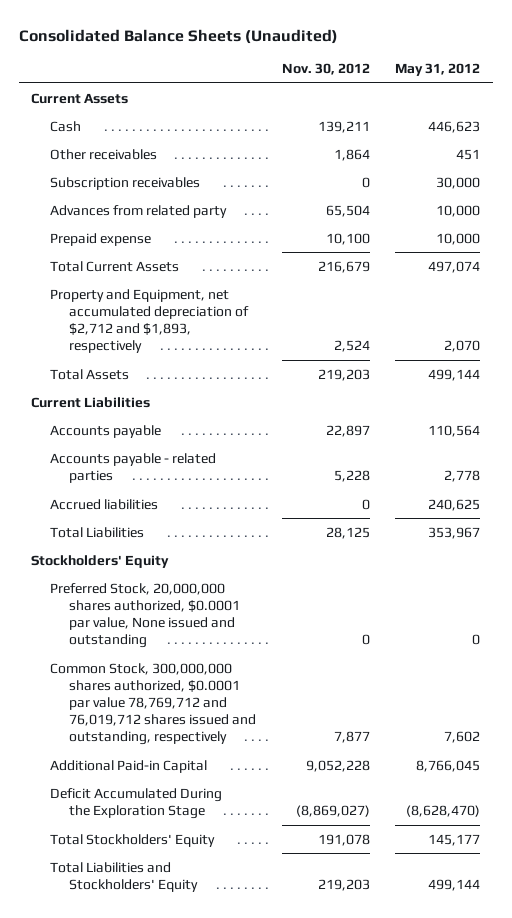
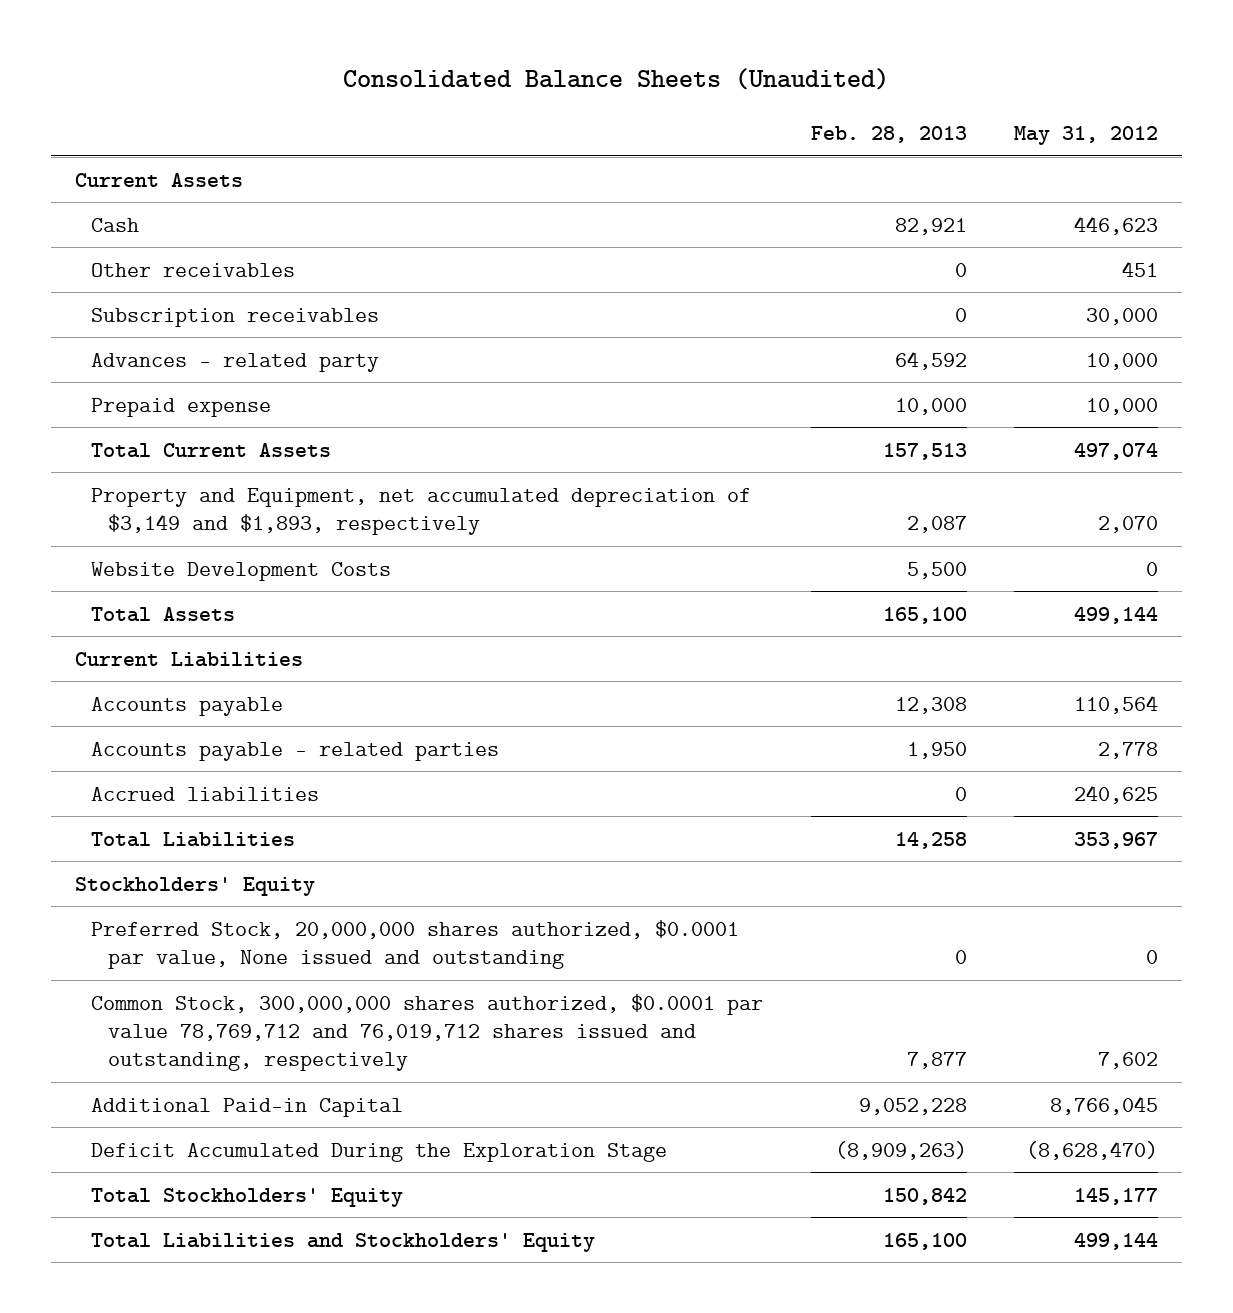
- | Nov. 30, 2012 | May 31, 2012
+ | Feb. 28, 2013 | May 31, 2012
- Advances from related party | 65,504 | 10,000
+ Advances - related party | 64,592 | 10,000
- Property and Equipment, net accumulated depreciation of $2,712 and $1,893, respectively | 2,524 | 2,070
+ Property and Equipment, net accumulated depreciation of $3,149 and $1,893, respectively | 2,087 | 2,070
+ Website Development Costs | 5,500 | 0

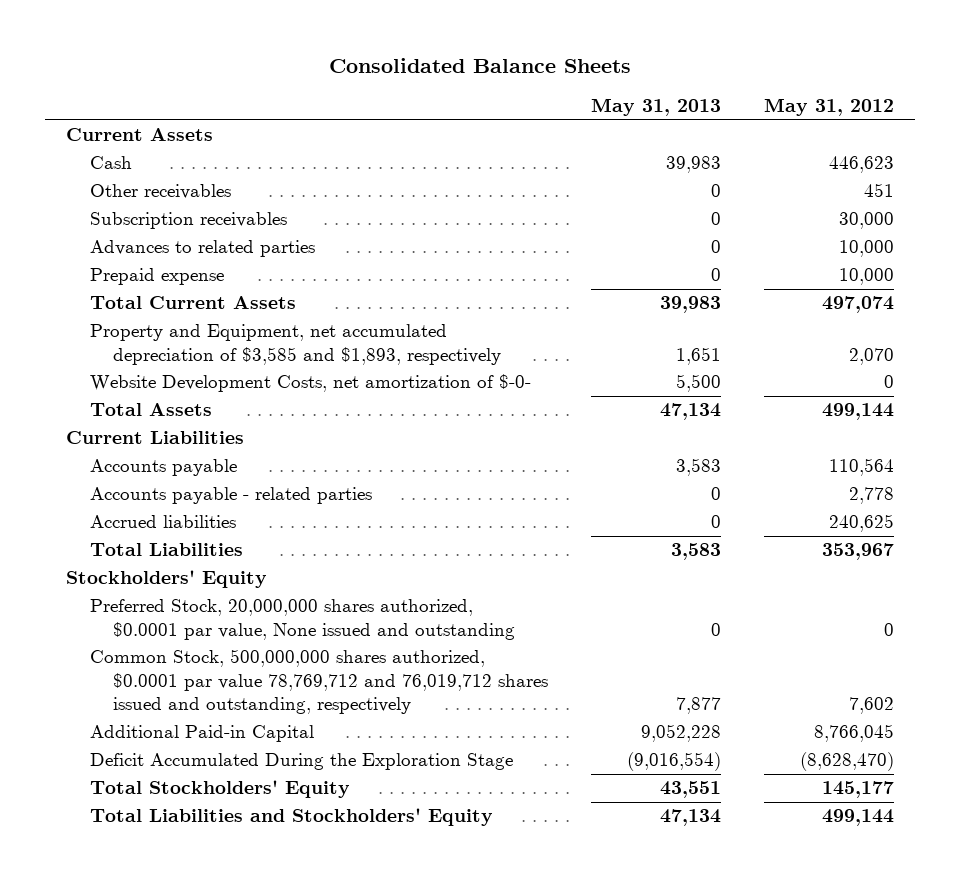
- Consolidated Balance Sheets (Unaudited)
+ Consolidated Balance Sheets
- | Feb. 28, 2013 | May 31, 2012
+ | May 31, 2013 | May 31, 2012
- Advances - related party | 64,592 | 10,000
+ Advances to related parties | 0 | 10,000
- Property and Equipment, net accumulated depreciation of $3,149 and $1,893, respectively | 2,087 | 2,070
- Website Development Costs | 5,500 | 0
+ Property and Equipment, net accumulated depreciation of $3,585 and $1,893, respectively | 1,651 | 2,070
+ Website Development Costs, net amortization of $-0- | 5,500 | 0
- Common Stock, 300,000,000 shares authorized, $0.0001 par value 78,769,712 and 76,019,712 shares issued and outstanding, respectively | 7,877 | 7,602
+ Common Stock, 500,000,000 shares authorized, $0.0001 par value 78,769,712 and 76,019,712 shares issued and outstanding, respectively | 7,877 | 7,602

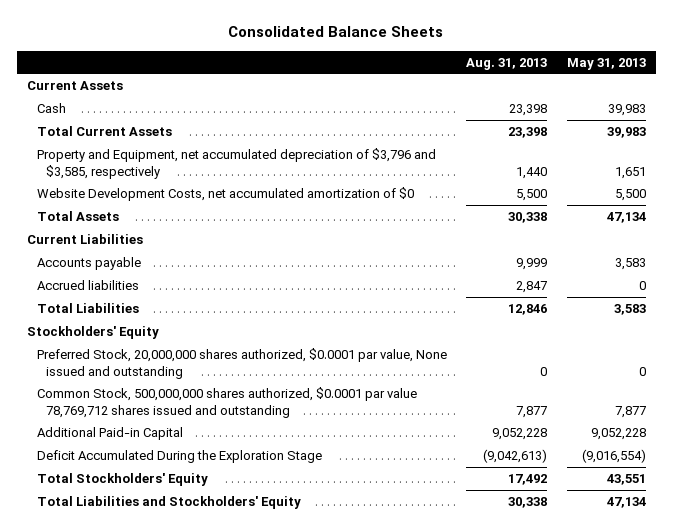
- | May 31, 2013 | May 31, 2012
+ | Aug. 31, 2013 | May 31, 2013
- Other receivables | 0 | 451
- Subscription receivables | 0 | 30,000
- Advances to related parties | 0 | 10,000
- Prepaid expense | 0 | 10,000
- Property and Equipment, net accumulated depreciation of $3,585 and $1,893, respectively | 1,651 | 2,070
- Website Development Costs, net amortization of $-0- | 5,500 | 0
+ Property and Equipment, net accumulated depreciation of $3,796 and $3,585, respectively | 1,440 | 1,651
+ Website Development Costs, net accumulated amortization of $0 | 5,500 | 5,500
- Accounts payable - related parties | 0 | 2,778
- Common Stock, 500,000,000 shares authorized, $0.0001 par value 78,769,712 and 76,019,712 shares issued and outstanding, respectively | 7,877 | 7,602
+ Common Stock, 500,000,000 shares authorized, $0.0001 par value 78,769,712 shares issued and outstanding | 7,877 | 7,877

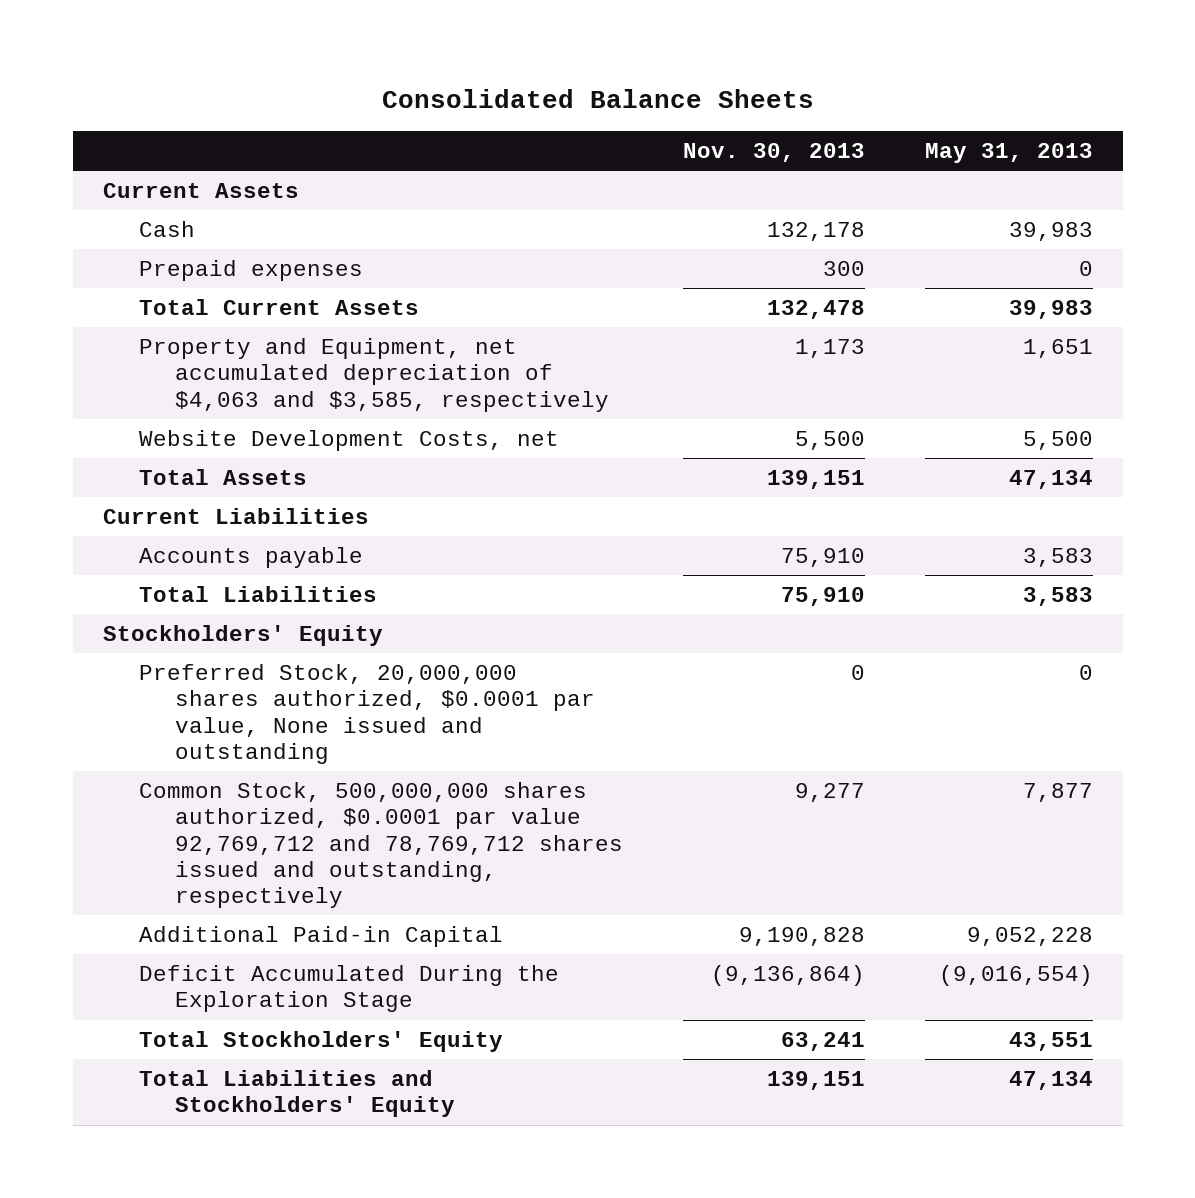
- | Aug. 31, 2013 | May 31, 2013
+ | Nov. 30, 2013 | May 31, 2013
+ Prepaid expenses | 300 | 0
- Property and Equipment, net accumulated depreciation of $3,796 and $3,585, respectively | 1,440 | 1,651
- Website Development Costs, net accumulated amortization of $0 | 5,500 | 5,500
+ Property and Equipment, net accumulated depreciation of $4,063 and $3,585, respectively | 1,173 | 1,651
+ Website Development Costs, net | 5,500 | 5,500
- Accrued liabilities | 2,847 | 0
- Common Stock, 500,000,000 shares authorized, $0.0001 par value 78,769,712 shares issued and outstanding | 7,877 | 7,877
+ Common Stock, 500,000,000 shares authorized, $0.0001 par value 92,769,712 and 78,769,712 shares issued and outstanding, respectively | 9,277 | 7,877

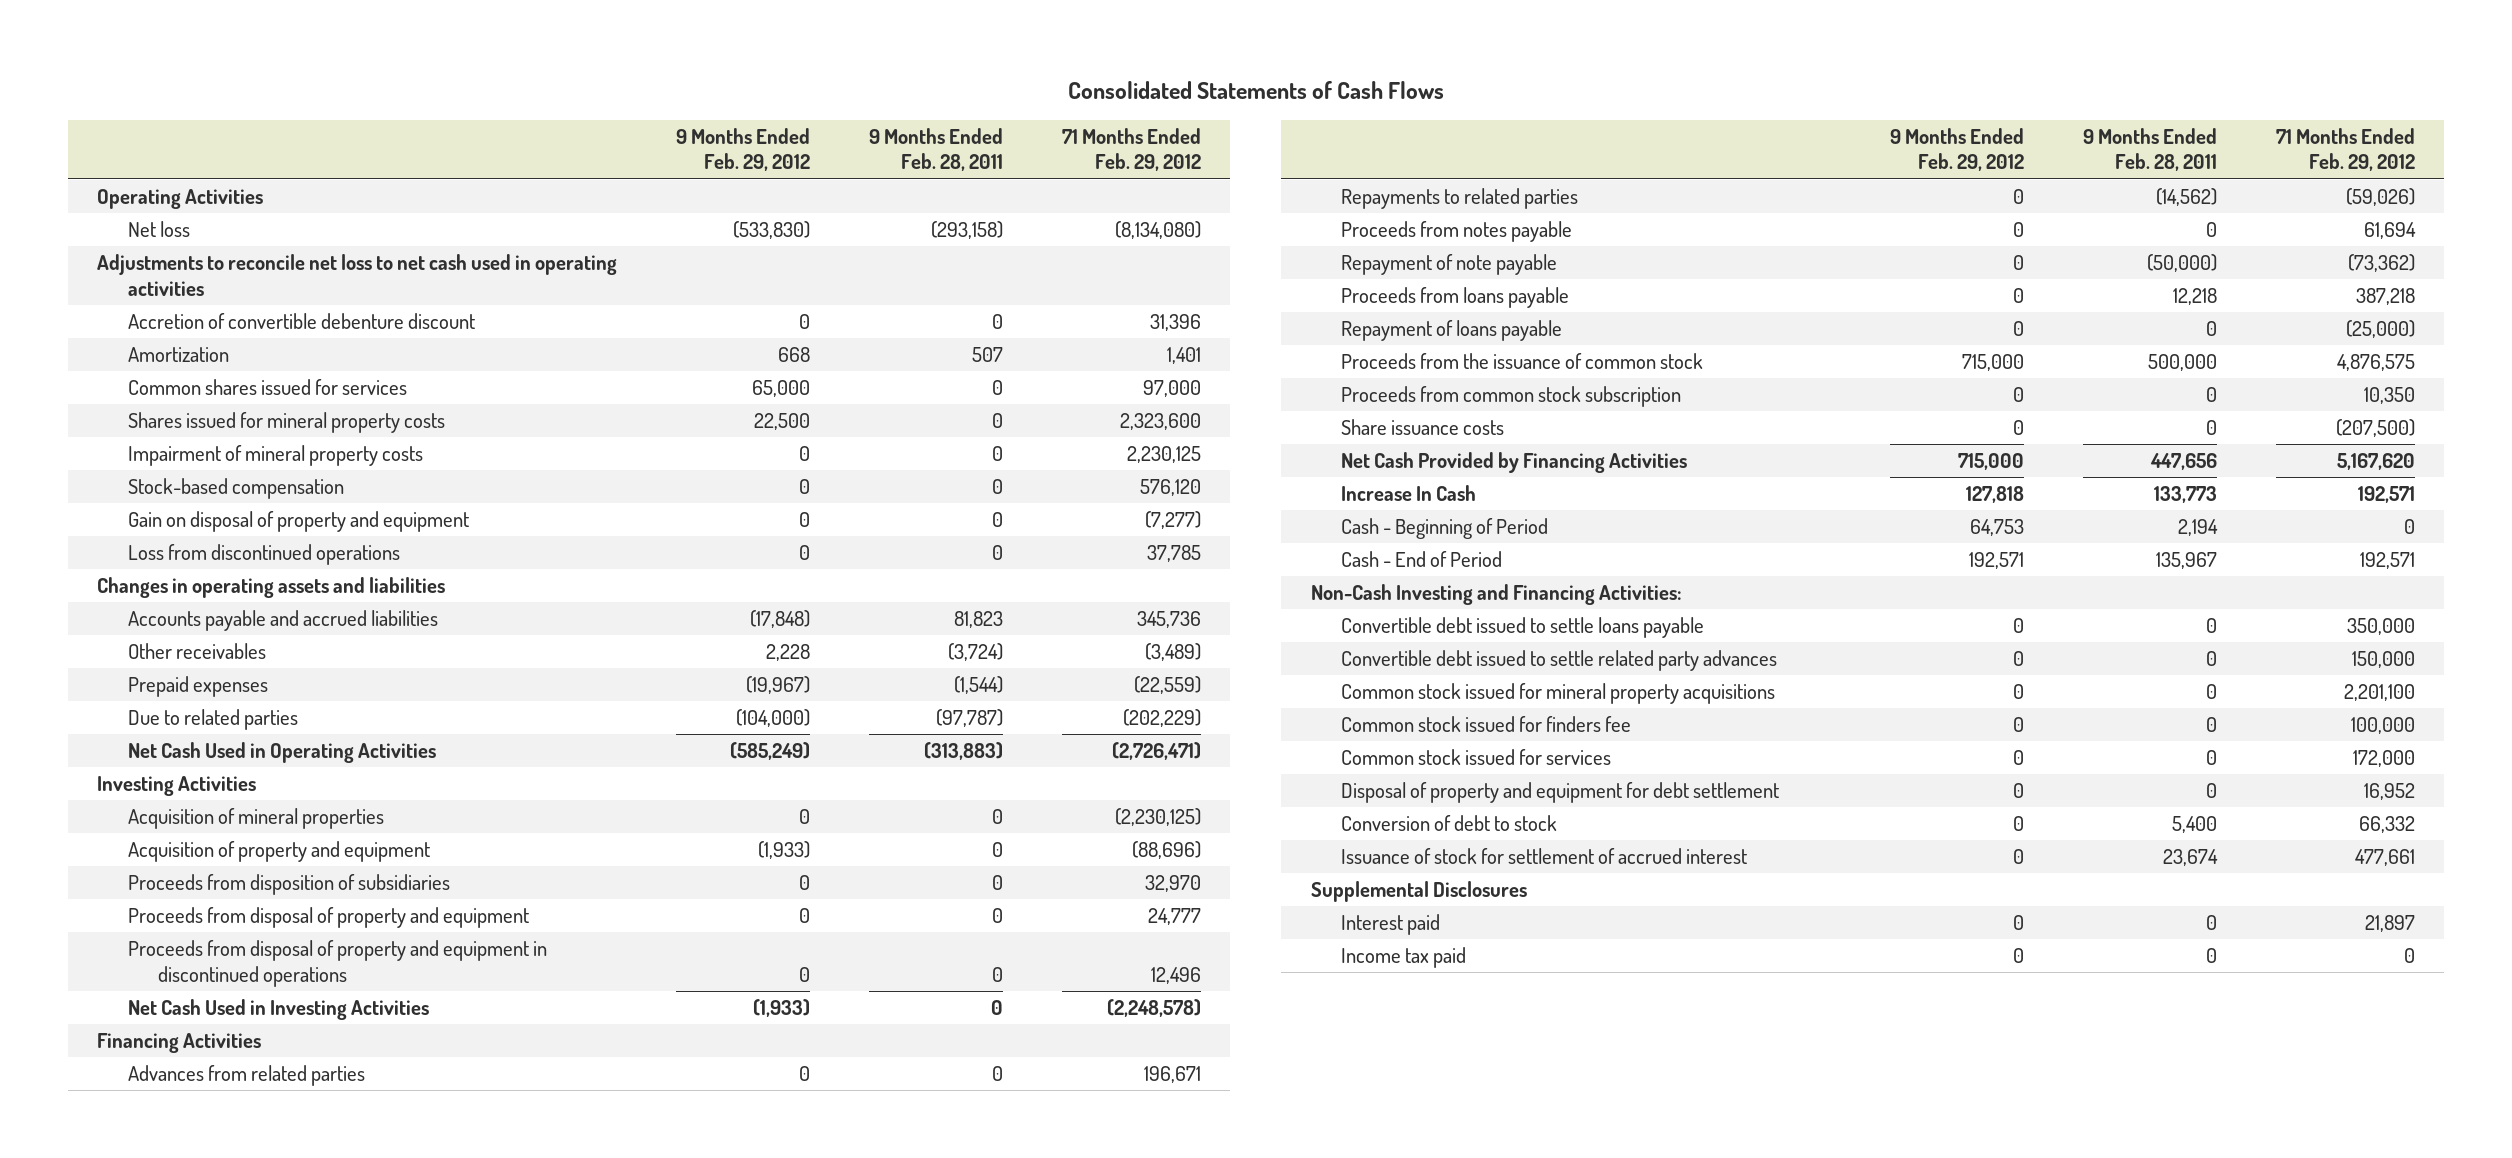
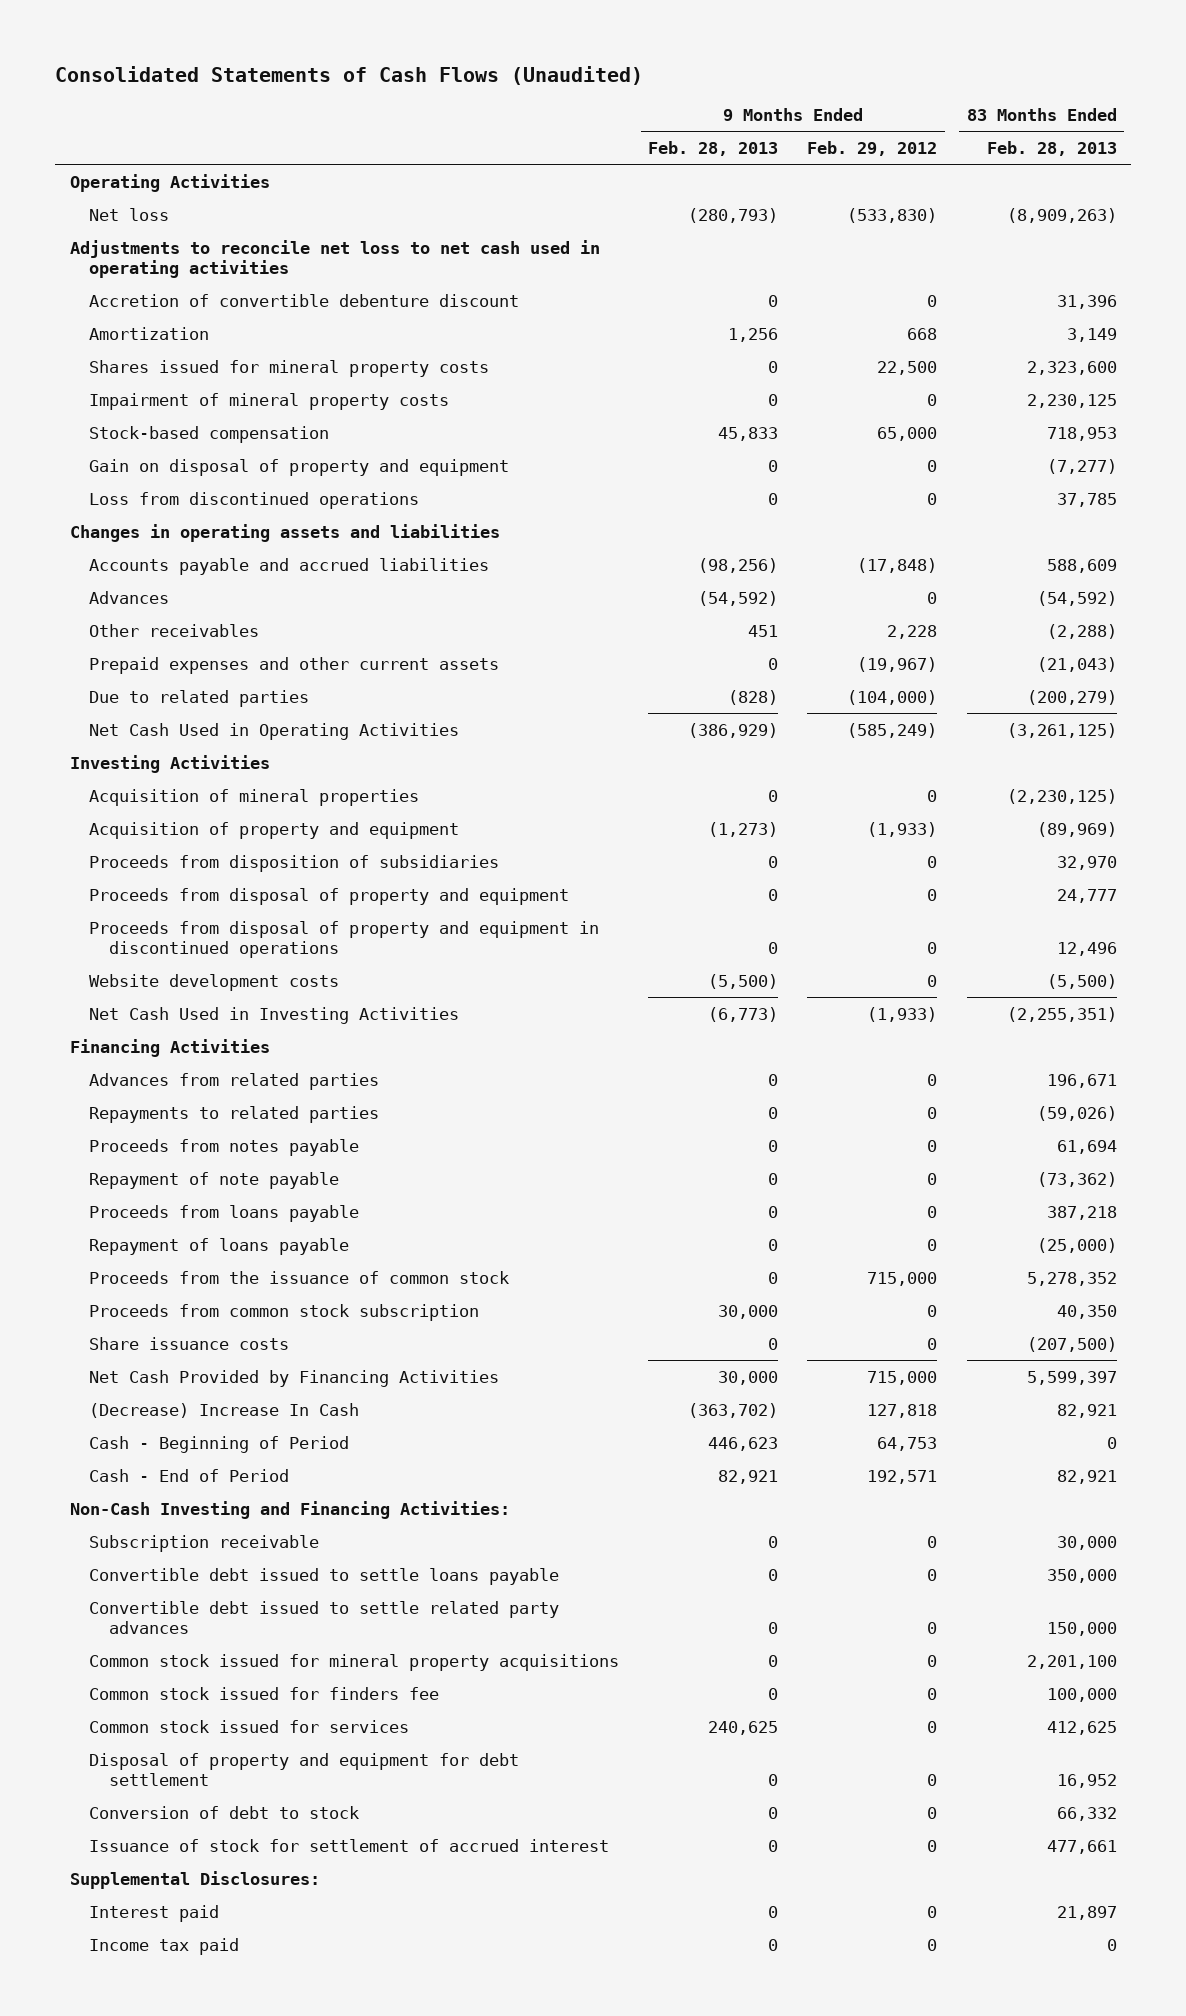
- Consolidated Statements of Cash Flows
+ Consolidated Statements of Cash Flows (Unaudited)
- | 9 Months Ended Feb. 29, 2012 | 9 Months Ended Feb. 28, 2011 | 71 Months Ended Feb. 29, 2012
+ | 9 Months Ended Feb. 28, 2013 | 9 Months Ended Feb. 29, 2012 | 83 Months Ended Feb. 28, 2013
- Common shares issued for services | 65,000 | 0 | 97,000
- Stock-based compensation | 0 | 0 | 576,120
+ Stock-based compensation | 45,833 | 65,000 | 718,953
+ Advances | (54,592) | 0 | (54,592)
- Prepaid expenses | (19,967) | (1,544) | (22,559)
+ Prepaid expenses and other current assets | 0 | (19,967) | (21,043)
+ Website development costs | (5,500) | 0 | (5,500)
- Increase In Cash | 127,818 | 133,773 | 192,571
+ (Decrease) Increase In Cash | (363,702) | 127,818 | 82,921
+ Subscription receivable | 0 | 0 | 30,000
- Supplemental Disclosures
+ Supplemental Disclosures:

